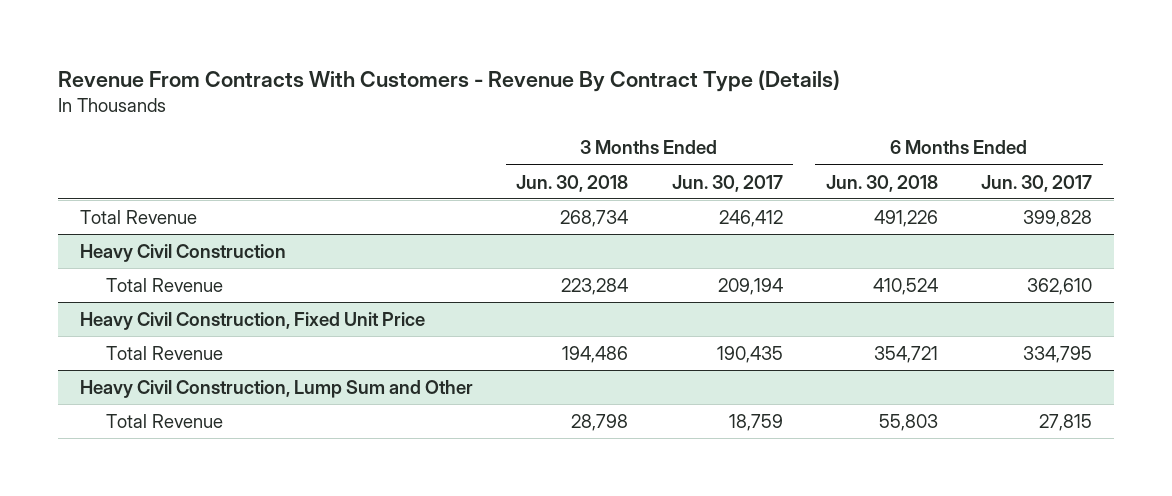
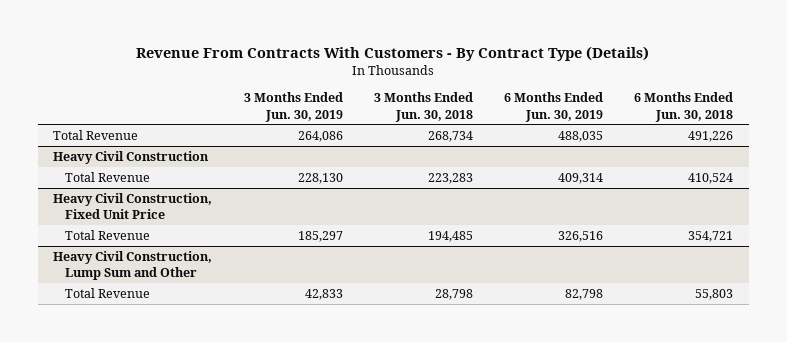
- Revenue From Contracts With Customers - Revenue By Contract Type (Details)
+ Revenue From Contracts With Customers - By Contract Type (Details)
- | 3 Months Ended Jun. 30, 2018 | 3 Months Ended Jun. 30, 2017 | 6 Months Ended Jun. 30, 2018 | 6 Months Ended Jun. 30, 2017
+ | 3 Months Ended Jun. 30, 2019 | 3 Months Ended Jun. 30, 2018 | 6 Months Ended Jun. 30, 2019 | 6 Months Ended Jun. 30, 2018
@ Heavy Civil Construction
- Total Revenue | 223,284 | 209,194 | 410,524 | 362,610
+ Total Revenue | 228,130 | 223,283 | 409,314 | 410,524
@ Heavy Civil Construction, Fixed Unit Price
- Total Revenue | 194,486 | 190,435 | 354,721 | 334,795
+ Total Revenue | 185,297 | 194,485 | 326,516 | 354,721

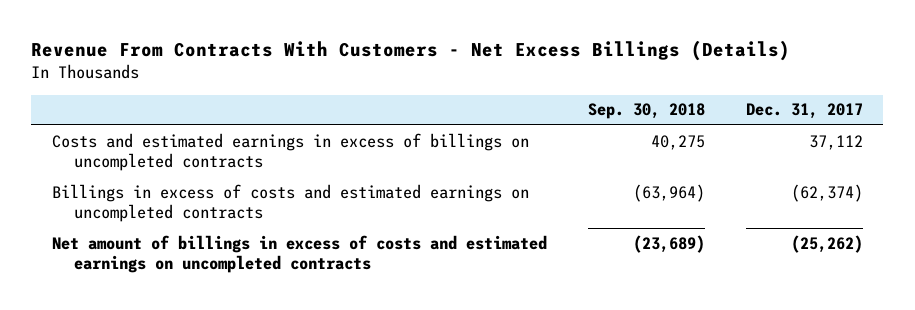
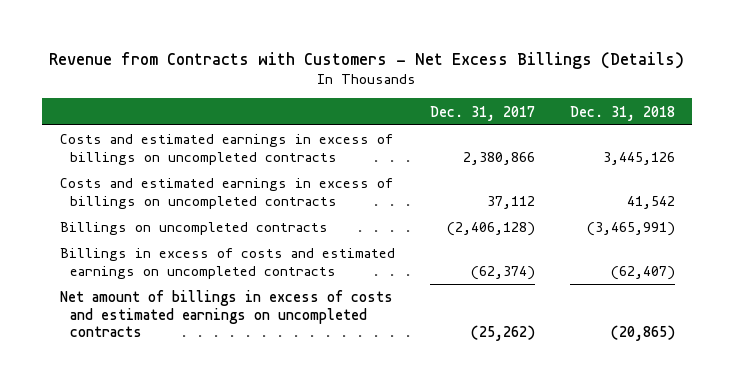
- Revenue From Contracts With Customers - Net Excess Billings (Details)
+ Revenue from Contracts with Customers - Net Excess Billings (Details)
- | Sep. 30, 2018 | Dec. 31, 2017
+ | Dec. 31, 2017 | Dec. 31, 2018
+ Costs and estimated earnings in excess of billings on uncompleted contracts | 2,380,866 | 3,445,126
+ Billings on uncompleted contracts | (2,406,128) | (3,465,991)

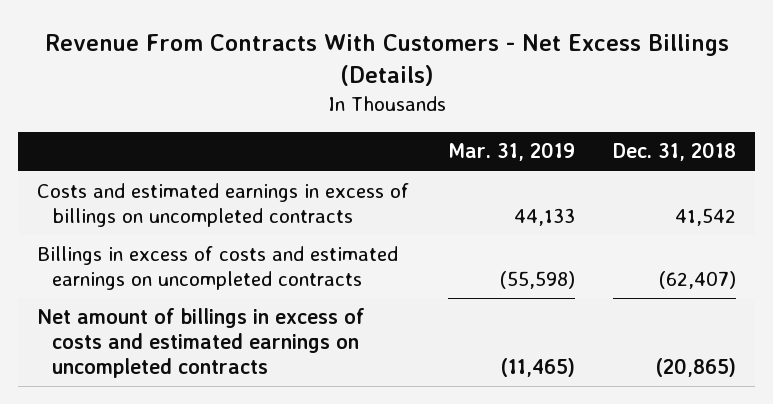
- Revenue from Contracts with Customers - Net Excess Billings (Details)
+ Revenue From Contracts With Customers - Net Excess Billings (Details)
- | Dec. 31, 2017 | Dec. 31, 2018
+ | Mar. 31, 2019 | Dec. 31, 2018
- Costs and estimated earnings in excess of billings on uncompleted contracts | 2,380,866 | 3,445,126
- Billings on uncompleted contracts | (2,406,128) | (3,465,991)

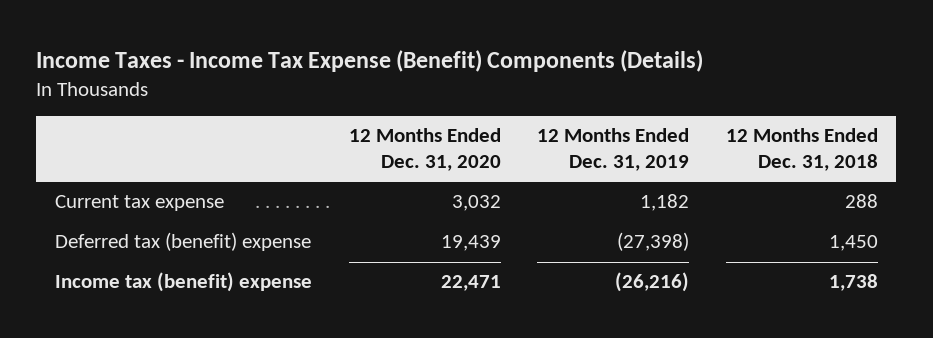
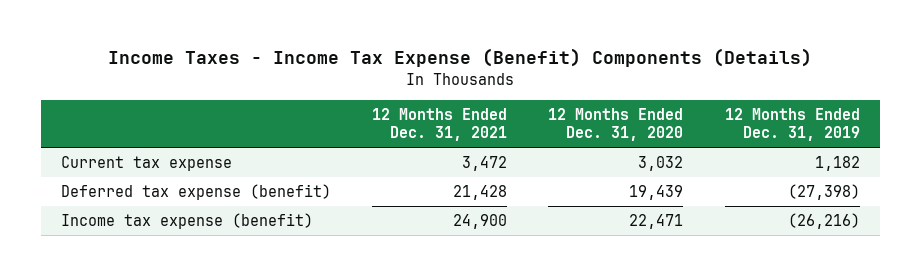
- | 12 Months Ended Dec. 31, 2020 | 12 Months Ended Dec. 31, 2019 | 12 Months Ended Dec. 31, 2018
+ | 12 Months Ended Dec. 31, 2021 | 12 Months Ended Dec. 31, 2020 | 12 Months Ended Dec. 31, 2019
- Deferred tax (benefit) expense | 19,439 | (27,398) | 1,450
- Income tax (benefit) expense | 22,471 | (26,216) | 1,738
+ Deferred tax expense (benefit) | 21,428 | 19,439 | (27,398)
+ Income tax expense (benefit) | 24,900 | 22,471 | (26,216)

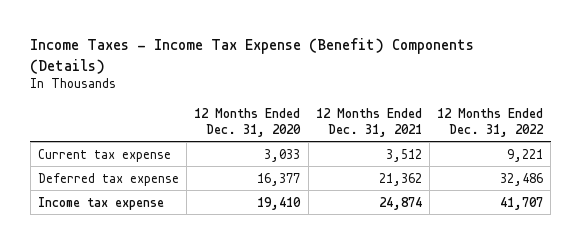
- | 12 Months Ended Dec. 31, 2021 | 12 Months Ended Dec. 31, 2020 | 12 Months Ended Dec. 31, 2019
+ | 12 Months Ended Dec. 31, 2020 | 12 Months Ended Dec. 31, 2021 | 12 Months Ended Dec. 31, 2022
- Current tax expense | 3,472 | 3,032 | 1,182
- Deferred tax expense (benefit) | 21,428 | 19,439 | (27,398)
- Income tax expense (benefit) | 24,900 | 22,471 | (26,216)
+ Current tax expense | 3,033 | 3,512 | 9,221
+ Deferred tax expense | 16,377 | 21,362 | 32,486
+ Income tax expense | 19,410 | 24,874 | 41,707

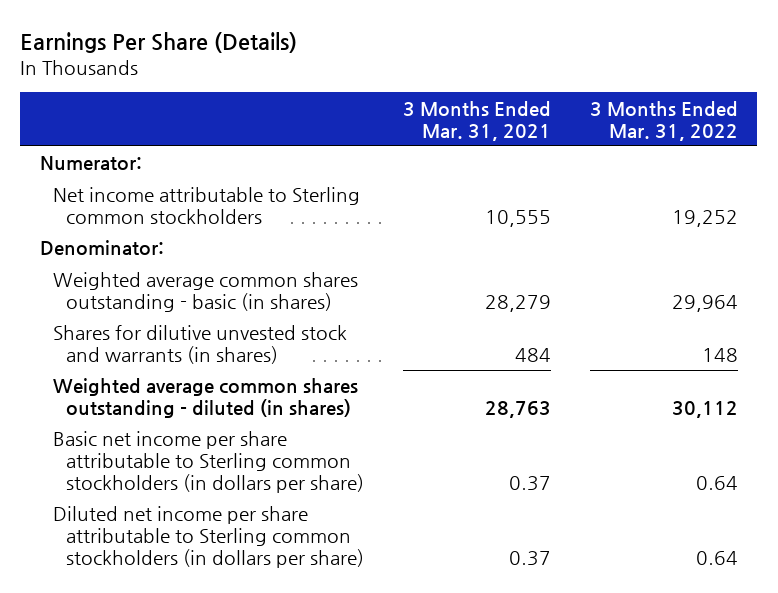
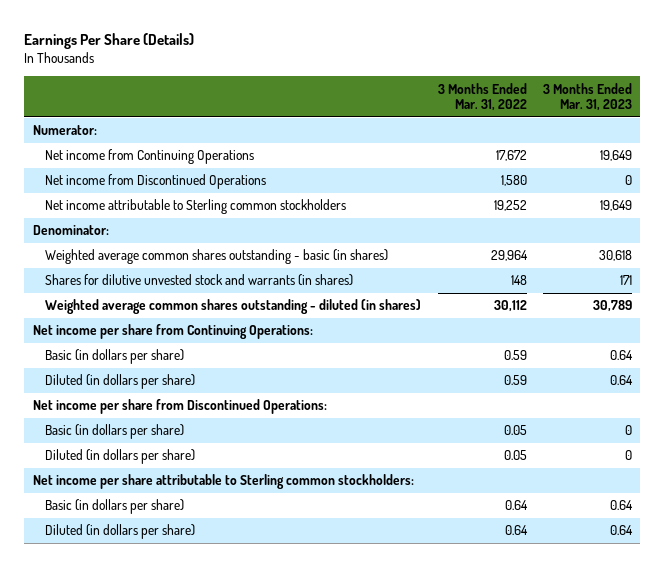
- | 3 Months Ended Mar. 31, 2021 | 3 Months Ended Mar. 31, 2022
+ | 3 Months Ended Mar. 31, 2022 | 3 Months Ended Mar. 31, 2023
+ Net income from Continuing Operations | 17,672 | 19,649
+ Net income from Discontinued Operations | 1,580 | 0
- Basic net income per share attributable to Sterling common stockholders (in dollars per share) | 0.37 | 0.64
- Diluted net income per share attributable to Sterling common stockholders (in dollars per share) | 0.37 | 0.64
+ Net income per share from Continuing Operations:
+ Basic (in dollars per share) | 0.59 | 0.64
+ Diluted (in dollars per share) | 0.59 | 0.64
+ Net income per share from Discontinued Operations:
+ Basic (in dollars per share) | 0.05 | 0
+ Diluted (in dollars per share) | 0.05 | 0
+ Net income per share attributable to Sterling common stockholders:
+ Basic (in dollars per share) | 0.64 | 0.64
+ Diluted (in dollars per share) | 0.64 | 0.64

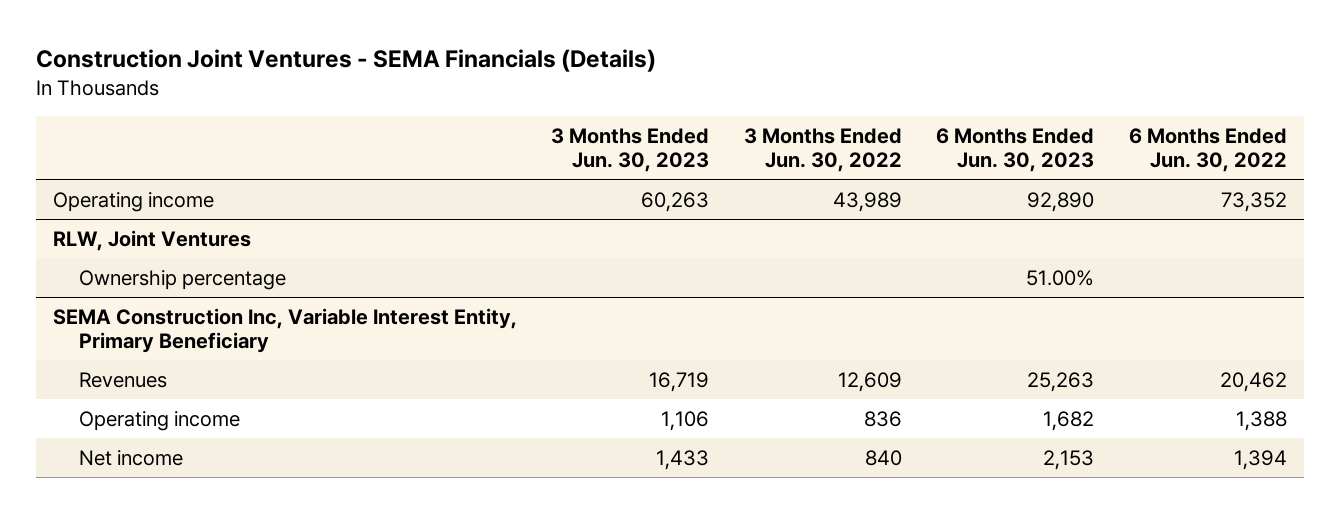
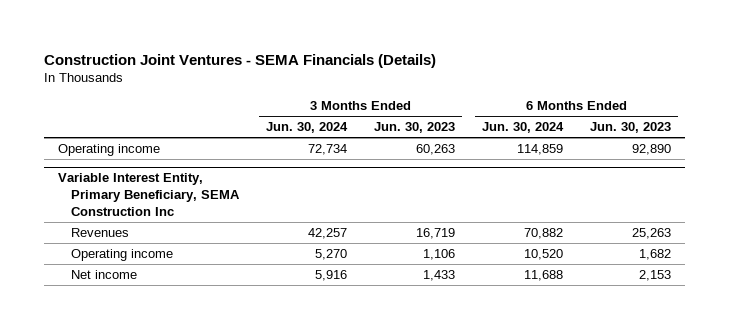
- | 3 Months Ended Jun. 30, 2023 | 3 Months Ended Jun. 30, 2022 | 6 Months Ended Jun. 30, 2023 | 6 Months Ended Jun. 30, 2022
+ | 3 Months Ended Jun. 30, 2024 | 3 Months Ended Jun. 30, 2023 | 6 Months Ended Jun. 30, 2024 | 6 Months Ended Jun. 30, 2023
- RLW, Joint Ventures
- Ownership percentage | | | 51.00% |
- SEMA Construction Inc, Variable Interest Entity, Primary Beneficiary
+ Variable Interest Entity, Primary Beneficiary, SEMA Construction Inc

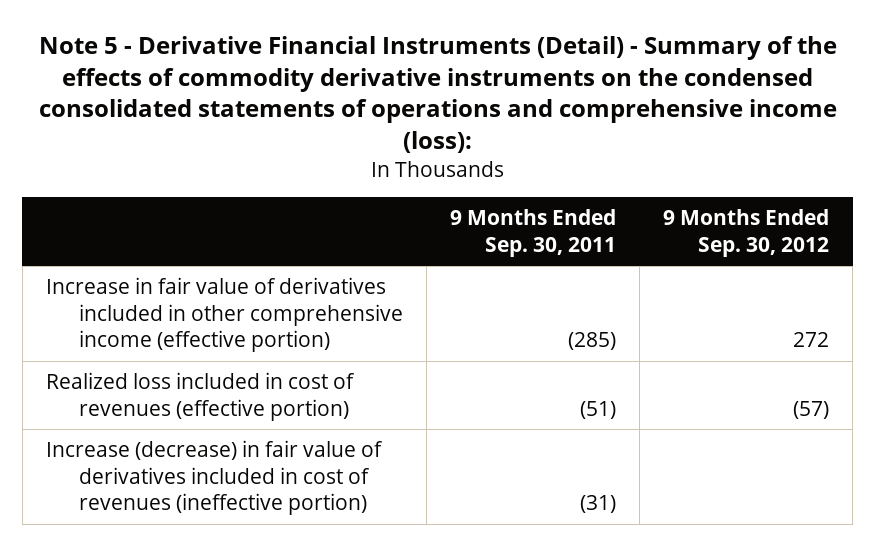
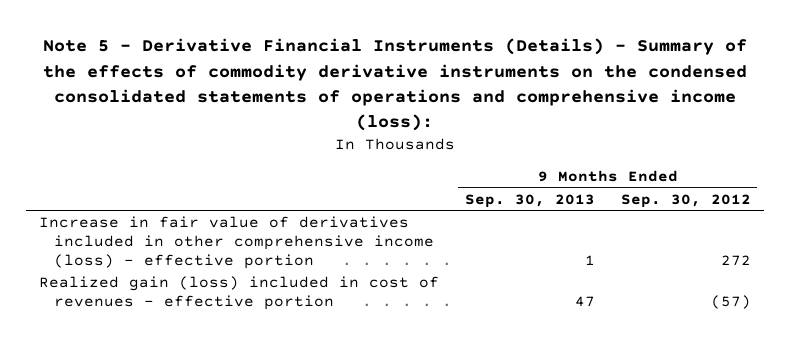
- Note 5 - Derivative Financial Instruments (Detail) - Summary of the effects of commodity derivative instruments on the condensed consolidated statements of operations and comprehensive income (loss):
+ Note 5 - Derivative Financial Instruments (Details) - Summary of the effects of commodity derivative instruments on the condensed consolidated statements of operations and comprehensive income (loss):
- | 9 Months Ended Sep. 30, 2011 | 9 Months Ended Sep. 30, 2012
+ | 9 Months Ended Sep. 30, 2013 | 9 Months Ended Sep. 30, 2012
- Increase in fair value of derivatives included in other comprehensive income (effective portion) | (285) | 272
- Realized loss included in cost of revenues (effective portion) | (51) | (57)
- Increase (decrease) in fair value of derivatives included in cost of revenues (ineffective portion) | (31) |
+ Increase in fair value of derivatives included in other comprehensive income (loss) - effective portion | 1 | 272
+ Realized gain (loss) included in cost of revenues - effective portion | 47 | (57)

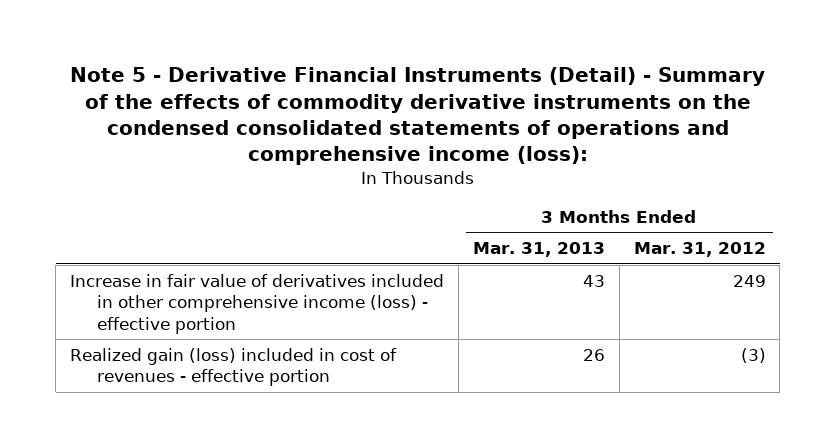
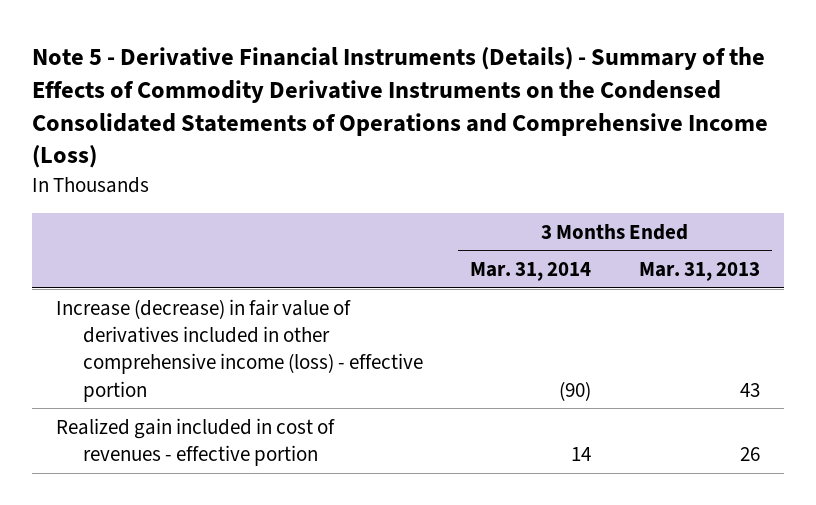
- Note 5 - Derivative Financial Instruments (Detail) - Summary of the effects of commodity derivative instruments on the condensed consolidated statements of operations and comprehensive income (loss):
+ Note 5 - Derivative Financial Instruments (Details) - Summary of the Effects of Commodity Derivative Instruments on the Condensed Consolidated Statements of Operations and Comprehensive Income (Loss)
- | 3 Months Ended Mar. 31, 2013 | 3 Months Ended Mar. 31, 2012
+ | 3 Months Ended Mar. 31, 2014 | 3 Months Ended Mar. 31, 2013
- Increase in fair value of derivatives included in other comprehensive income (loss) - effective portion | 43 | 249
- Realized gain (loss) included in cost of revenues - effective portion | 26 | (3)
+ Increase (decrease) in fair value of derivatives included in other comprehensive income (loss) - effective portion | (90) | 43
+ Realized gain included in cost of revenues - effective portion | 14 | 26

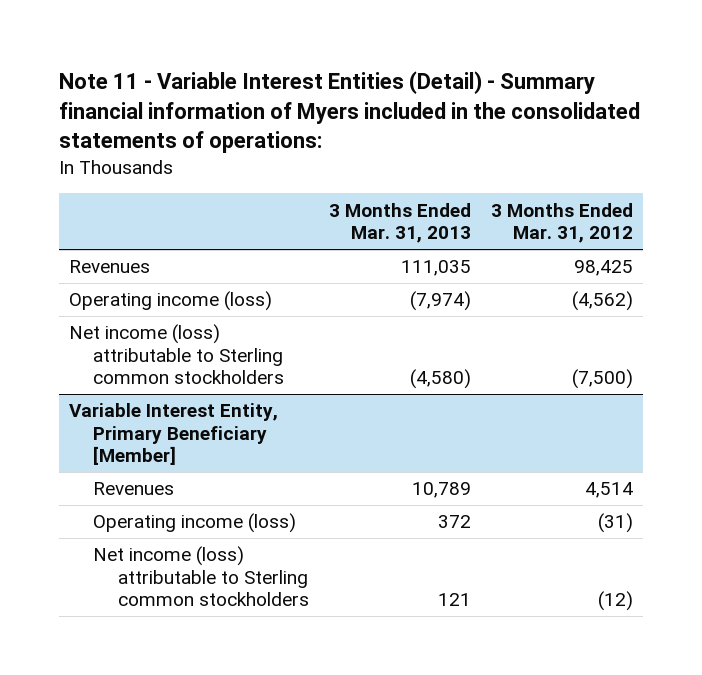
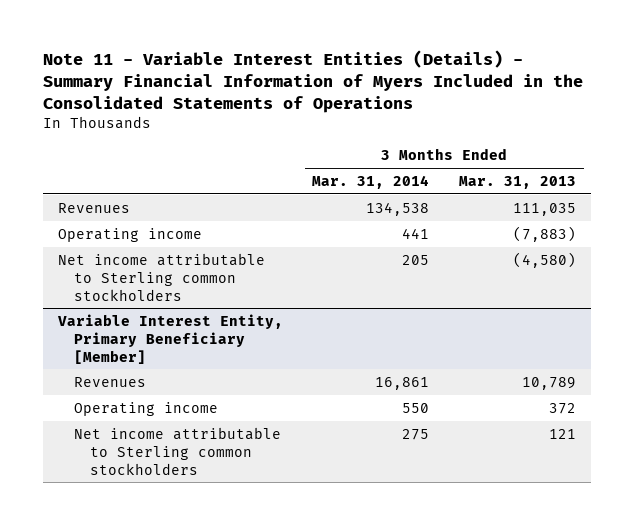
- Note 11 - Variable Interest Entities (Detail) - Summary financial information of Myers included in the consolidated statements of operations:
+ Note 11 - Variable Interest Entities (Details) - Summary Financial Information of Myers Included in the Consolidated Statements of Operations
- | 3 Months Ended Mar. 31, 2013 | 3 Months Ended Mar. 31, 2012
+ | 3 Months Ended Mar. 31, 2014 | 3 Months Ended Mar. 31, 2013
- Operating income (loss) | (7,974) | (4,562)
- Net income (loss) attributable to Sterling common stockholders | (4,580) | (7,500)
+ Operating income | 441 | (7,883)
+ Net income attributable to Sterling common stockholders | 205 | (4,580)
@ Variable Interest Entity, Primary Beneficiary [Member]
- Operating income (loss) | 372 | (31)
- Net income (loss) attributable to Sterling common stockholders | 121 | (12)
+ Operating income | 550 | 372
+ Net income attributable to Sterling common stockholders | 275 | 121

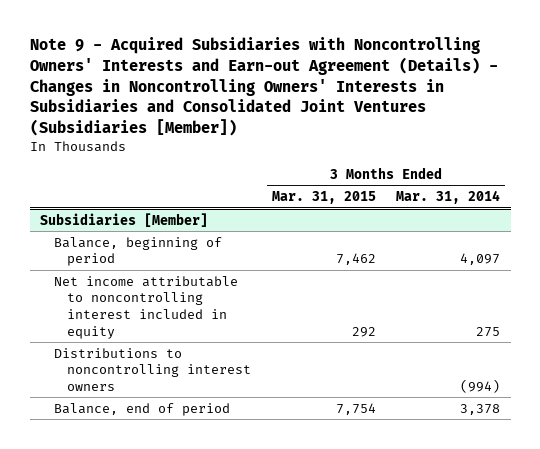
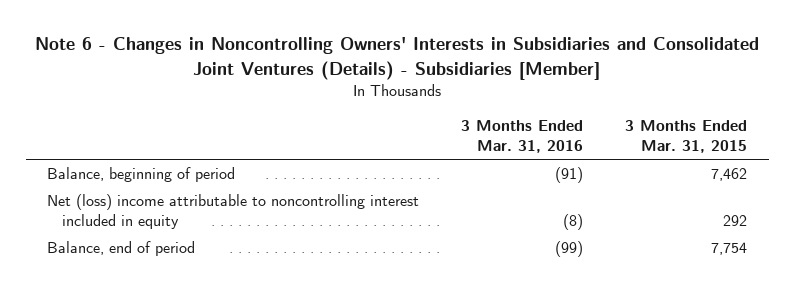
- Note 9 - Acquired Subsidiaries with Noncontrolling Owners' Interests and Earn-out Agreement (Details) - Changes in Noncontrolling Owners' Interests in Subsidiaries and Consolidated Joint Ventures (Subsidiaries [Member])
+ Note 6 - Changes in Noncontrolling Owners' Interests in Subsidiaries and Consolidated Joint Ventures (Details) - Subsidiaries [Member]
- | 3 Months Ended Mar. 31, 2015 | 3 Months Ended Mar. 31, 2014
+ | 3 Months Ended Mar. 31, 2016 | 3 Months Ended Mar. 31, 2015
- Subsidiaries [Member]
- Net income attributable to noncontrolling interest included in equity | 292 | 275
- Distributions to noncontrolling interest owners | | (994)
+ Net (loss) income attributable to noncontrolling interest included in equity | (8) | 292

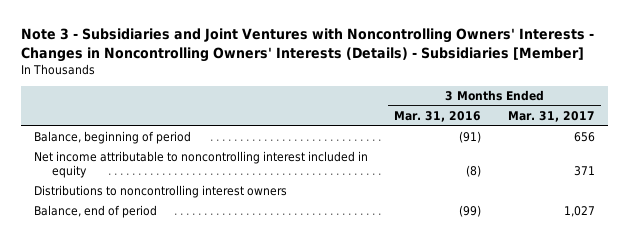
- Note 6 - Changes in Noncontrolling Owners' Interests in Subsidiaries and Consolidated Joint Ventures (Details) - Subsidiaries [Member]
+ Note 3 - Subsidiaries and Joint Ventures with Noncontrolling Owners' Interests - Changes in Noncontrolling Owners' Interests (Details) - Subsidiaries [Member]
- | 3 Months Ended Mar. 31, 2016 | 3 Months Ended Mar. 31, 2015
+ | 3 Months Ended Mar. 31, 2016 | 3 Months Ended Mar. 31, 2017
- Net (loss) income attributable to noncontrolling interest included in equity | (8) | 292
+ Net income attributable to noncontrolling interest included in equity | (8) | 371
+ Distributions to noncontrolling interest owners

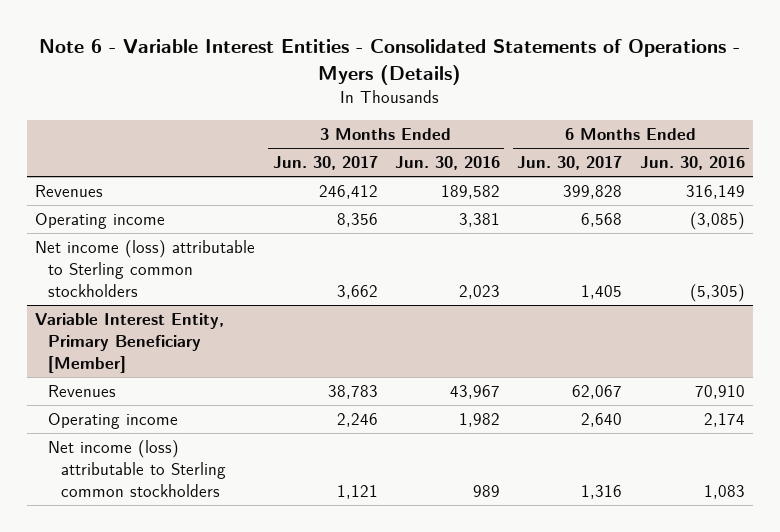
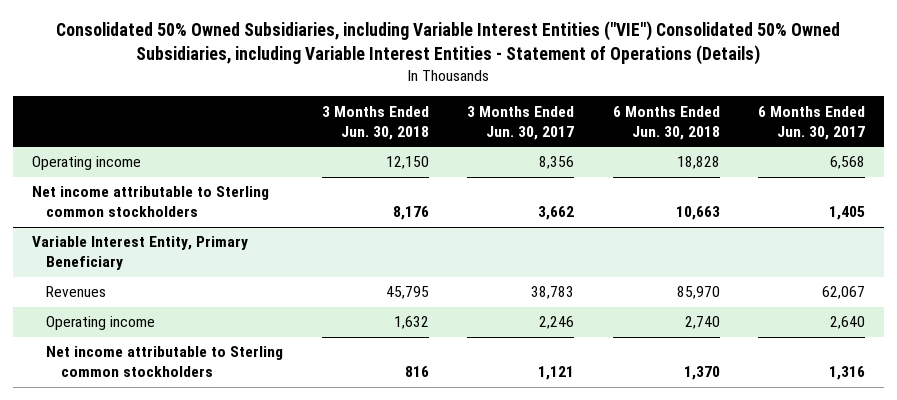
- Note 6 - Variable Interest Entities - Consolidated Statements of Operations - Myers (Details)
+ Consolidated 50% Owned Subsidiaries, including Variable Interest Entities ("VIE") Consolidated 50% Owned Subsidiaries, including Variable Interest Entities - Statement of Operations (Details)
- | 3 Months Ended Jun. 30, 2017 | 3 Months Ended Jun. 30, 2016 | 6 Months Ended Jun. 30, 2017 | 6 Months Ended Jun. 30, 2016
+ | 3 Months Ended Jun. 30, 2018 | 3 Months Ended Jun. 30, 2017 | 6 Months Ended Jun. 30, 2018 | 6 Months Ended Jun. 30, 2017
- Revenues | 246,412 | 189,582 | 399,828 | 316,149
- Net income (loss) attributable to Sterling common stockholders | 3,662 | 2,023 | 1,405 | (5,305)
- Variable Interest Entity, Primary Beneficiary [Member]
+ Net income attributable to Sterling common stockholders | 8,176 | 3,662 | 10,663 | 1,405
+ Variable Interest Entity, Primary Beneficiary
- Net income (loss) attributable to Sterling common stockholders | 1,121 | 989 | 1,316 | 1,083
+ Net income attributable to Sterling common stockholders | 816 | 1,121 | 1,370 | 1,316

